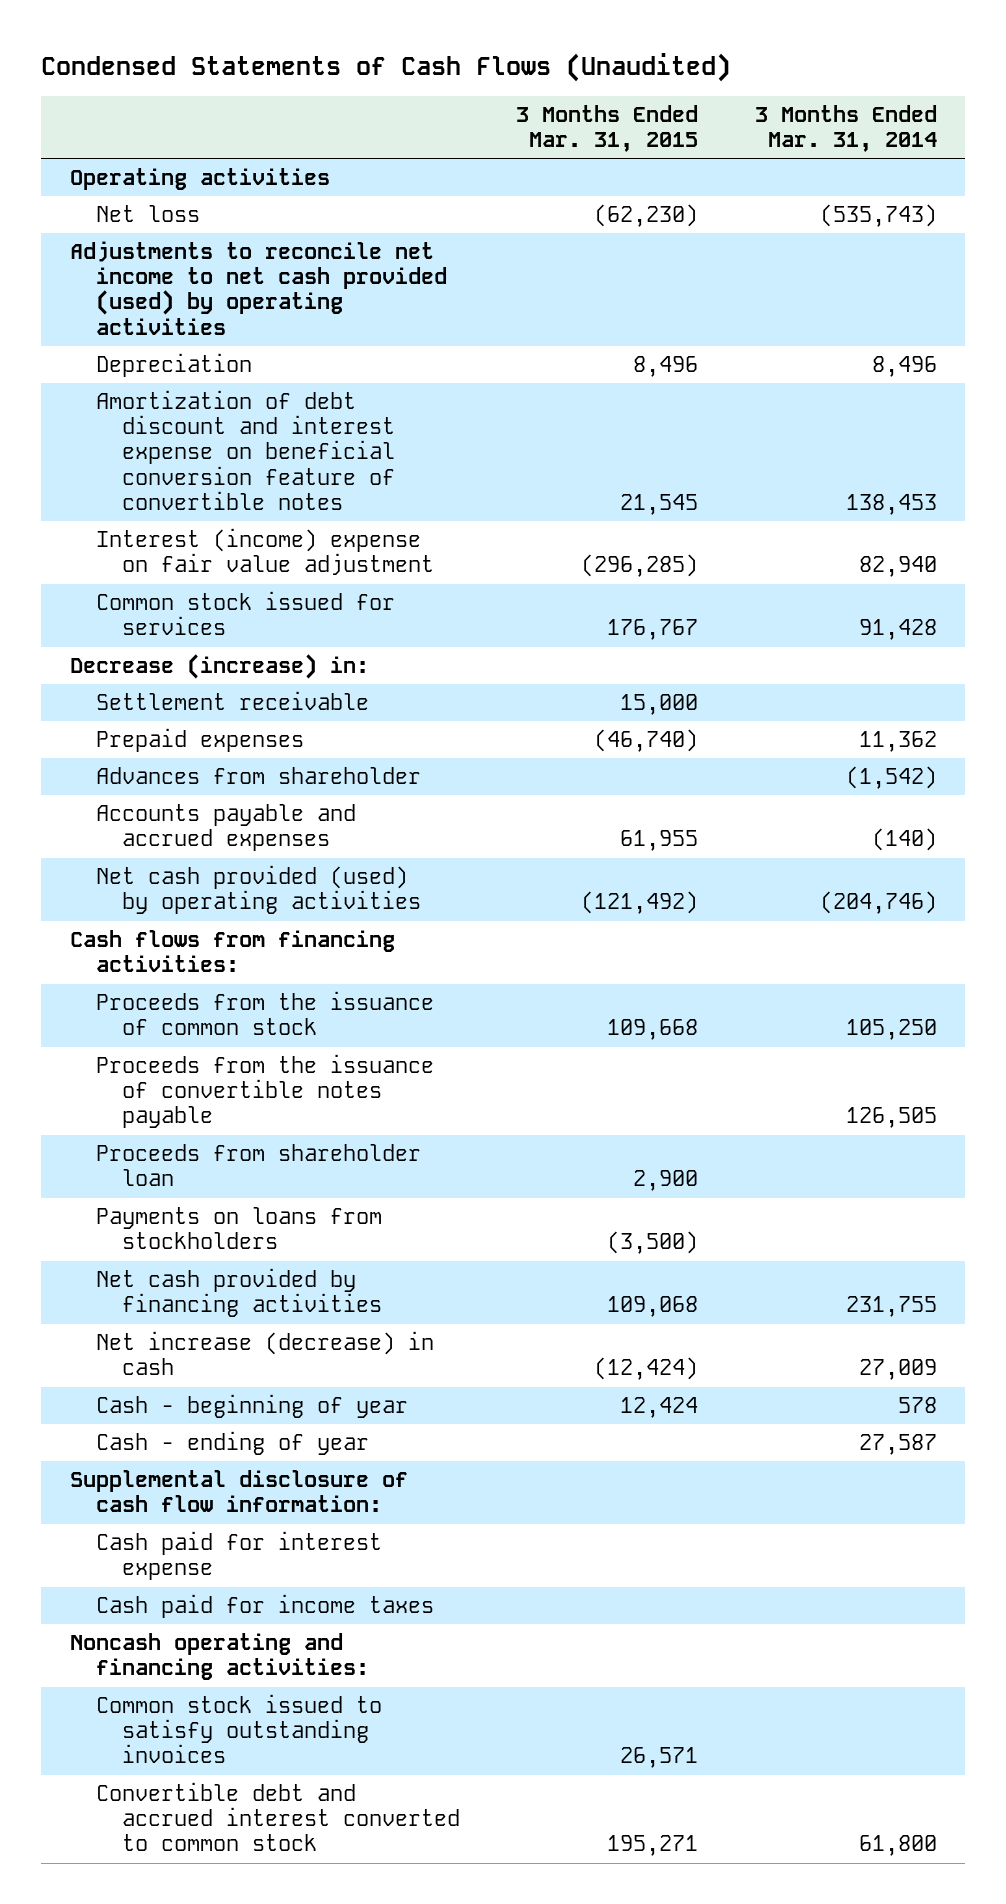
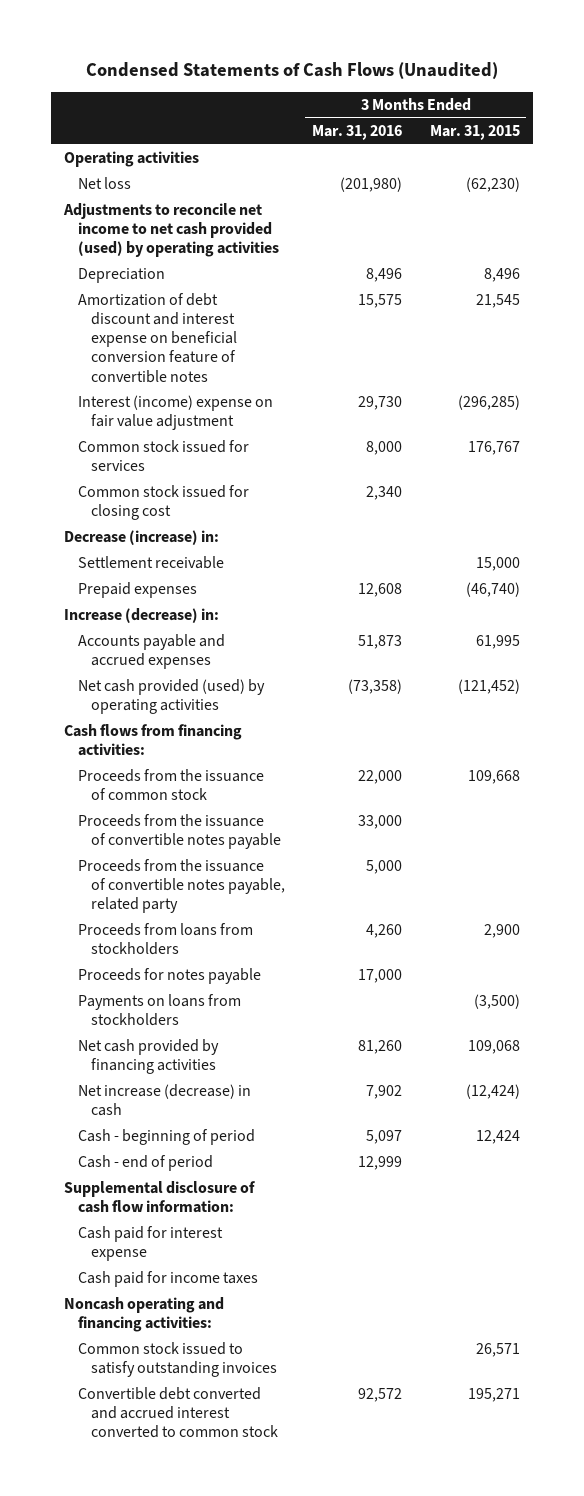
- | 3 Months Ended Mar. 31, 2015 | 3 Months Ended Mar. 31, 2014
+ | 3 Months Ended Mar. 31, 2016 | 3 Months Ended Mar. 31, 2015
+ Common stock issued for closing cost | 2,340 |
- Advances from shareholder | | (1,542)
- Accounts payable and accrued expenses | 61,955 | (140)
- Net cash provided (used) by operating activities | (121,492) | (204,746)
+ Increase (decrease) in:
+ Accounts payable and accrued expenses | 51,873 | 61,995
+ Net cash provided (used) by operating activities | (73,358) | (121,452)
- Proceeds from shareholder loan | 2,900 |
+ Proceeds from the issuance of convertible notes payable, related party | 5,000 |
+ Proceeds from loans from stockholders | 4,260 | 2,900
+ Proceeds for notes payable | 17,000 |
- Cash - beginning of year | 12,424 | 578
- Cash - ending of year | | 27,587
+ Cash - beginning of period | 5,097 | 12,424
+ Cash - end of period | 12,999 |
- Convertible debt and accrued interest converted to common stock | 195,271 | 61,800
+ Convertible debt converted and accrued interest converted to common stock | 92,572 | 195,271

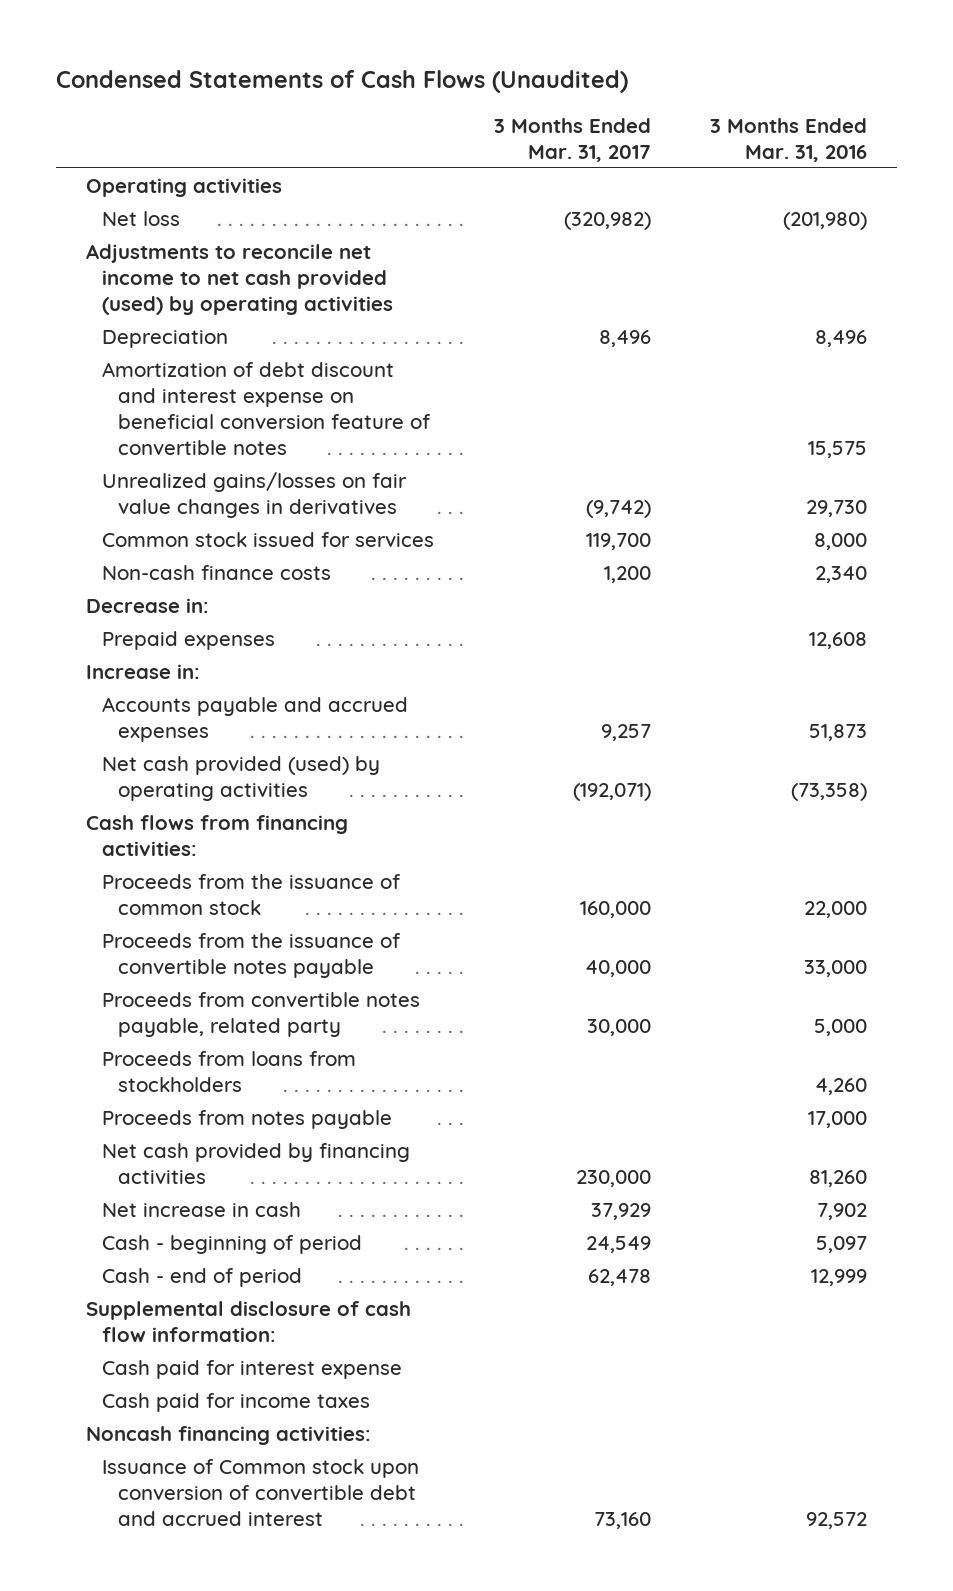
- | 3 Months Ended Mar. 31, 2016 | 3 Months Ended Mar. 31, 2015
+ | 3 Months Ended Mar. 31, 2017 | 3 Months Ended Mar. 31, 2016
- Interest (income) expense on fair value adjustment | 29,730 | (296,285)
+ Unrealized gains/losses on fair value changes in derivatives | (9,742) | 29,730
- Common stock issued for closing cost | 2,340 |
- Decrease (increase) in:
- Settlement receivable | | 15,000
+ Non-cash finance costs | 1,200 | 2,340
+ Decrease in:
- Increase (decrease) in:
+ Increase in:
- Proceeds from the issuance of convertible notes payable, related party | 5,000 |
+ Proceeds from convertible notes payable, related party | 30,000 | 5,000
- Proceeds for notes payable | 17,000 |
- Payments on loans from stockholders | | (3,500)
+ Proceeds from notes payable | | 17,000
- Net increase (decrease) in cash | 7,902 | (12,424)
+ Net increase in cash | 37,929 | 7,902
- Noncash operating and financing activities:
- Common stock issued to satisfy outstanding invoices | | 26,571
- Convertible debt converted and accrued interest converted to common stock | 92,572 | 195,271
+ Noncash financing activities:
+ Issuance of Common stock upon conversion of convertible debt and accrued interest | 73,160 | 92,572

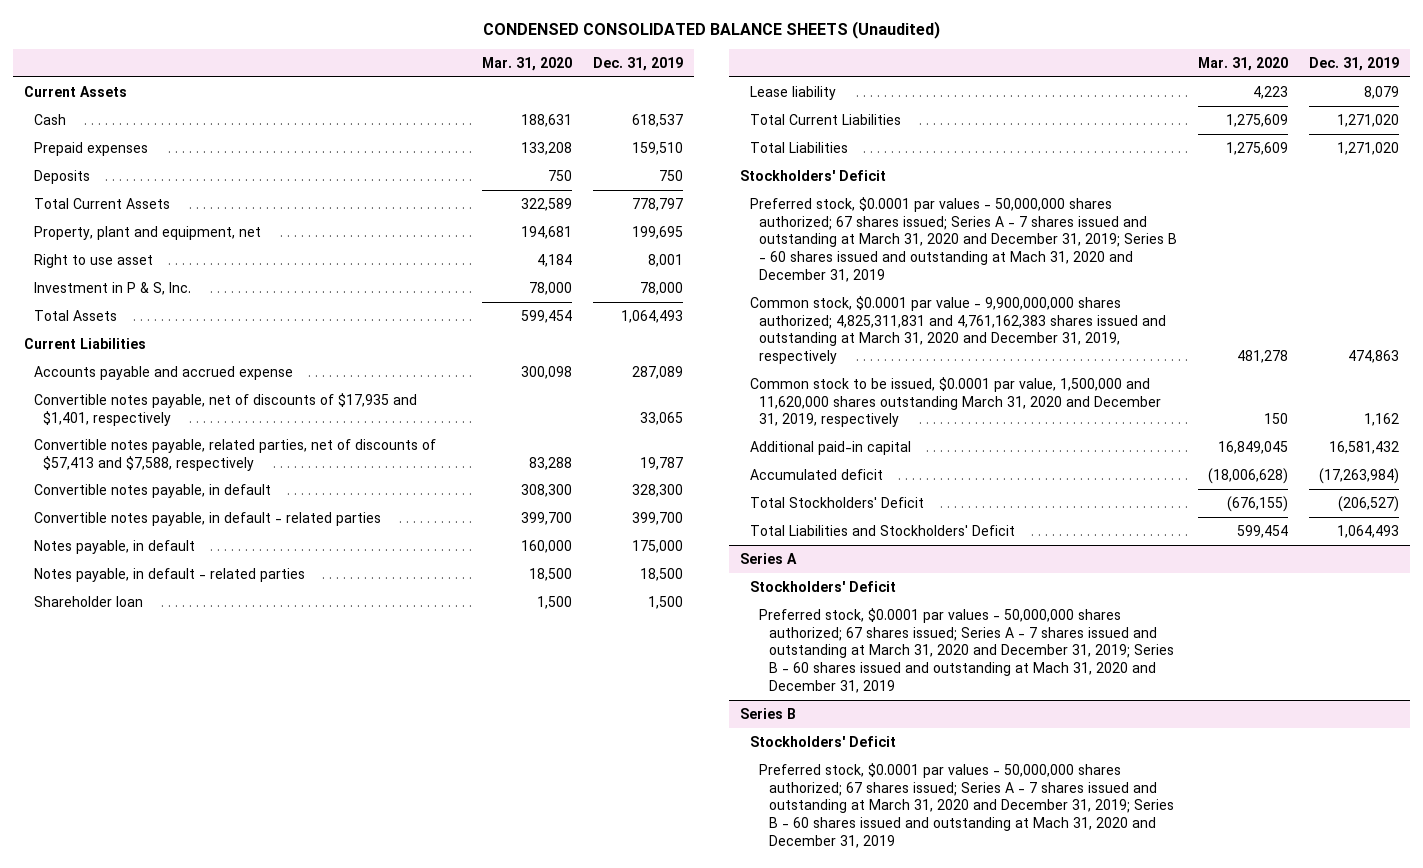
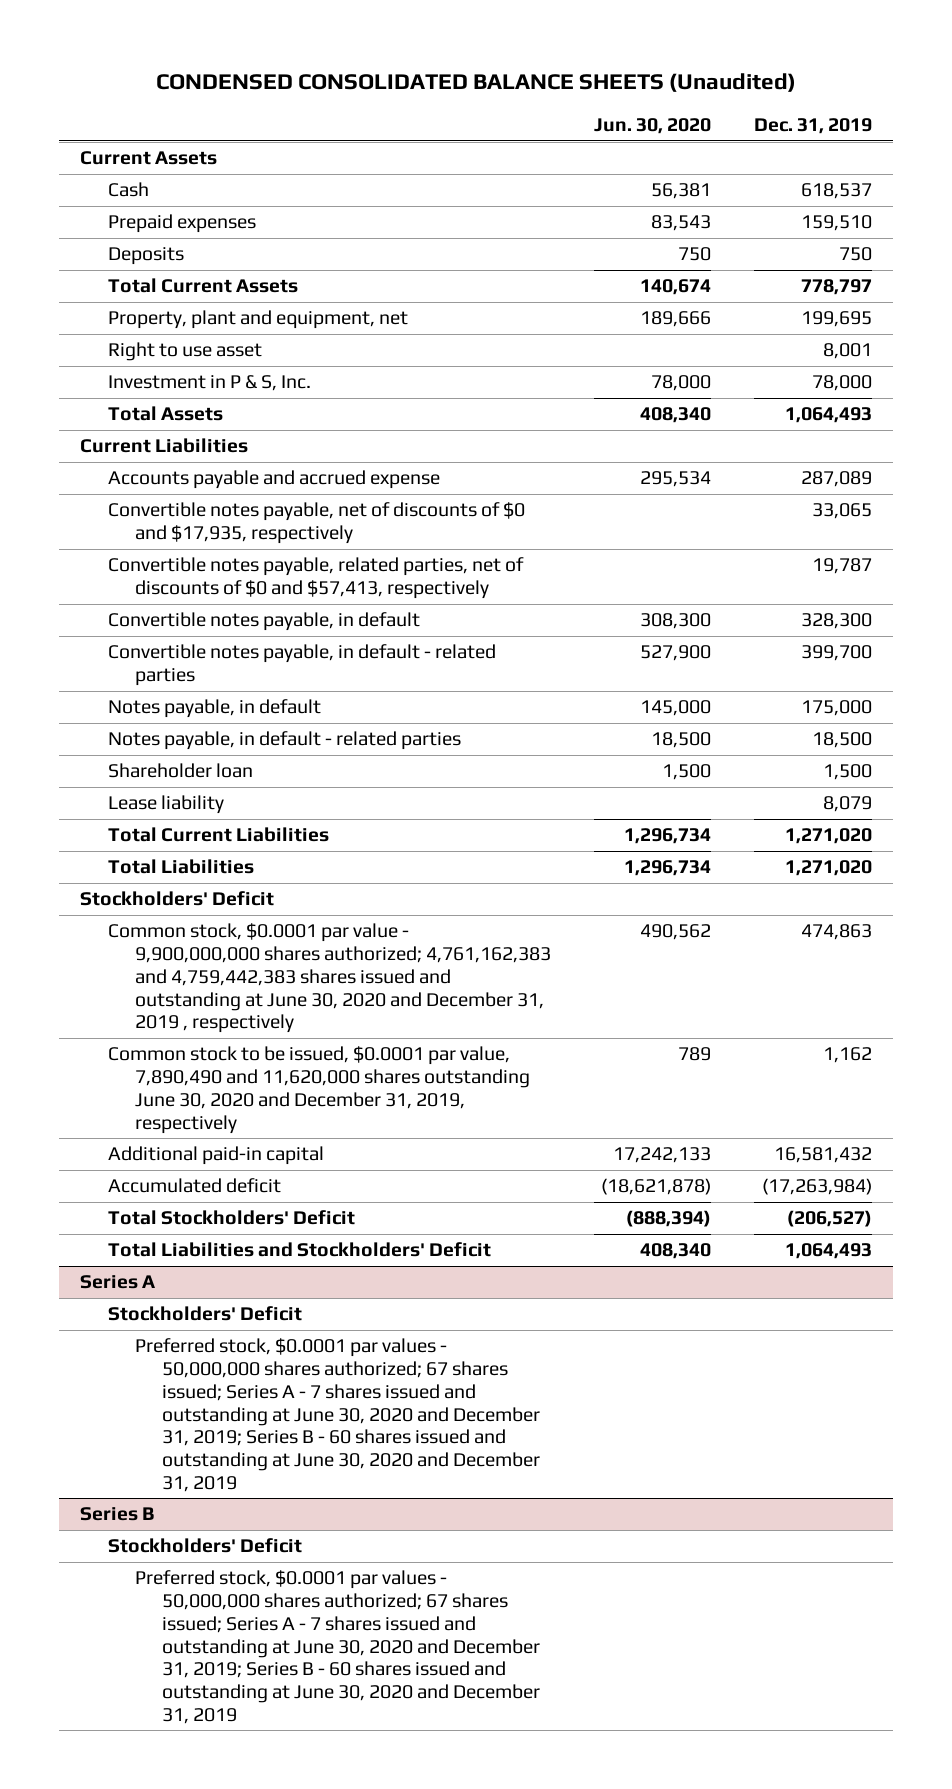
- | Mar. 31, 2020 | Dec. 31, 2019
+ | Jun. 30, 2020 | Dec. 31, 2019
- Convertible notes payable, net of discounts of $17,935 and $1,401, respectively | | 33,065
- Convertible notes payable, related parties, net of discounts of $57,413 and $7,588, respectively | 83,288 | 19,787
+ Convertible notes payable, net of discounts of $0 and $17,935, respectively | | 33,065
+ Convertible notes payable, related parties, net of discounts of $0 and $57,413, respectively | | 19,787
- Preferred stock, $0.0001 par values - 50,000,000 shares authorized; 67 shares issued; Series A - 7 shares issued and outstanding at March 31, 2020 and December 31, 2019; Series B - 60 shares issued and outstanding at Mach 31, 2020 and December 31, 2019
- Common stock, $0.0001 par value - 9,900,000,000 shares authorized; 4,825,311,831 and 4,761,162,383 shares issued and outstanding at March 31, 2020 and December 31, 2019, respectively | 481,278 | 474,863
- Common stock to be issued, $0.0001 par value, 1,500,000 and 11,620,000 shares outstanding March 31, 2020 and December 31, 2019, respectively | 150 | 1,162
+ Common stock, $0.0001 par value - 9,900,000,000 shares authorized; 4,761,162,383 and 4,759,442,383 shares issued and outstanding at June 30, 2020 and December 31, 2019 , respectively | 490,562 | 474,863
+ Common stock to be issued, $0.0001 par value, 7,890,490 and 11,620,000 shares outstanding June 30, 2020 and December 31, 2019, respectively | 789 | 1,162
@ Series A
- Preferred stock, $0.0001 par values - 50,000,000 shares authorized; 67 shares issued; Series A - 7 shares issued and outstanding at March 31, 2020 and December 31, 2019; Series B - 60 shares issued and outstanding at Mach 31, 2020 and December 31, 2019
+ Preferred stock, $0.0001 par values - 50,000,000 shares authorized; 67 shares issued; Series A - 7 shares issued and outstanding at June 30, 2020 and December 31, 2019; Series B - 60 shares issued and outstanding at June 30, 2020 and December 31, 2019
@ Series B
- Preferred stock, $0.0001 par values - 50,000,000 shares authorized; 67 shares issued; Series A - 7 shares issued and outstanding at March 31, 2020 and December 31, 2019; Series B - 60 shares issued and outstanding at Mach 31, 2020 and December 31, 2019
+ Preferred stock, $0.0001 par values - 50,000,000 shares authorized; 67 shares issued; Series A - 7 shares issued and outstanding at June 30, 2020 and December 31, 2019; Series B - 60 shares issued and outstanding at June 30, 2020 and December 31, 2019

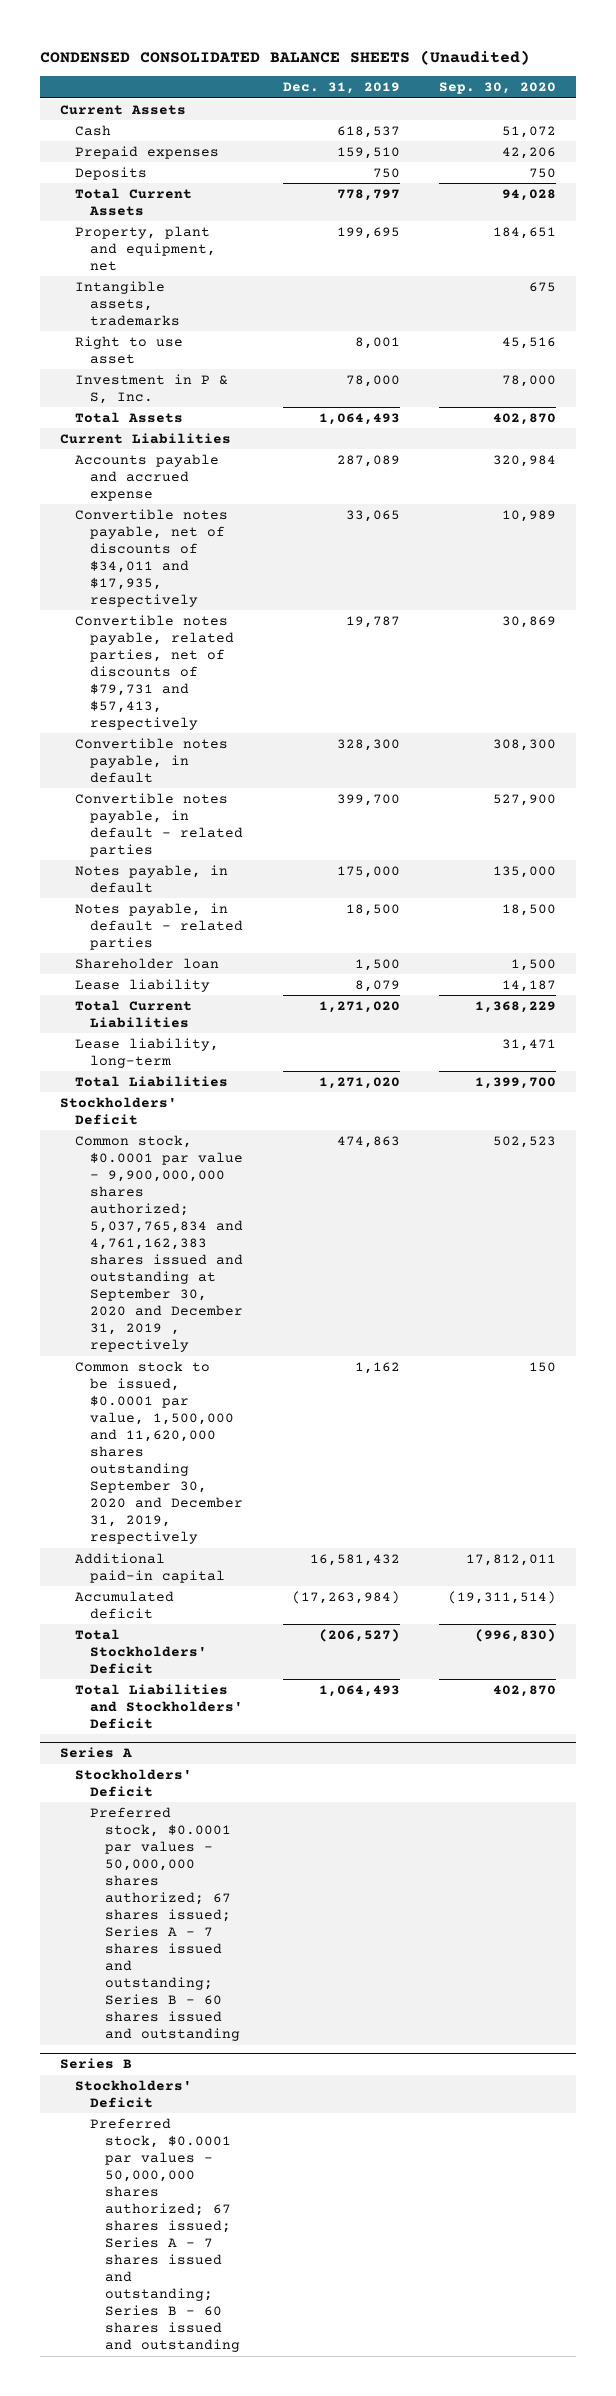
- | Jun. 30, 2020 | Dec. 31, 2019
+ | Dec. 31, 2019 | Sep. 30, 2020
+ Intangible assets, trademarks | | 675
- Convertible notes payable, net of discounts of $0 and $17,935, respectively | | 33,065
- Convertible notes payable, related parties, net of discounts of $0 and $57,413, respectively | | 19,787
+ Convertible notes payable, net of discounts of $34,011 and $17,935, respectively | 33,065 | 10,989
+ Convertible notes payable, related parties, net of discounts of $79,731 and $57,413, respectively | 19,787 | 30,869
+ Lease liability, long-term | | 31,471
- Common stock, $0.0001 par value - 9,900,000,000 shares authorized; 4,761,162,383 and 4,759,442,383 shares issued and outstanding at June 30, 2020 and December 31, 2019 , respectively | 490,562 | 474,863
- Common stock to be issued, $0.0001 par value, 7,890,490 and 11,620,000 shares outstanding June 30, 2020 and December 31, 2019, respectively | 789 | 1,162
+ Common stock, $0.0001 par value - 9,900,000,000 shares authorized; 5,037,765,834 and 4,761,162,383 shares issued and outstanding at September 30, 2020 and December 31, 2019 , repectively | 474,863 | 502,523
+ Common stock to be issued, $0.0001 par value, 1,500,000 and 11,620,000 shares outstanding September 30, 2020 and December 31, 2019, respectively | 1,162 | 150
@ Series A
- Preferred stock, $0.0001 par values - 50,000,000 shares authorized; 67 shares issued; Series A - 7 shares issued and outstanding at June 30, 2020 and December 31, 2019; Series B - 60 shares issued and outstanding at June 30, 2020 and December 31, 2019
+ Preferred stock, $0.0001 par values - 50,000,000 shares authorized; 67 shares issued; Series A - 7 shares issued and outstanding; Series B - 60 shares issued and outstanding
@ Series B
- Preferred stock, $0.0001 par values - 50,000,000 shares authorized; 67 shares issued; Series A - 7 shares issued and outstanding at June 30, 2020 and December 31, 2019; Series B - 60 shares issued and outstanding at June 30, 2020 and December 31, 2019
+ Preferred stock, $0.0001 par values - 50,000,000 shares authorized; 67 shares issued; Series A - 7 shares issued and outstanding; Series B - 60 shares issued and outstanding

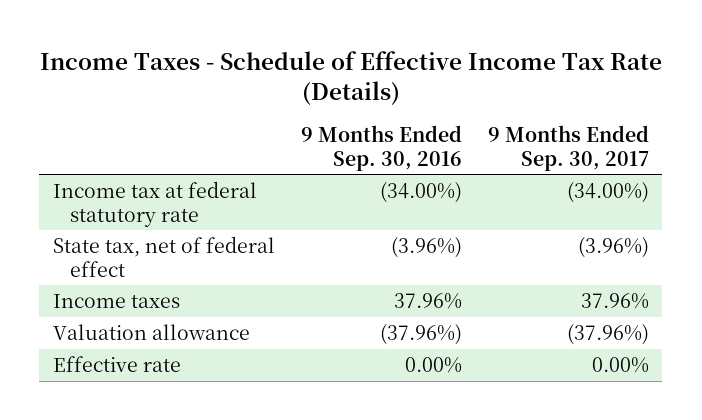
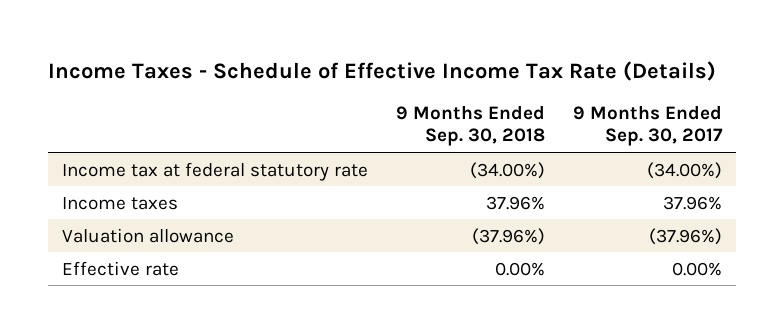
- | 9 Months Ended Sep. 30, 2016 | 9 Months Ended Sep. 30, 2017
+ | 9 Months Ended Sep. 30, 2018 | 9 Months Ended Sep. 30, 2017
- State tax, net of federal effect | (3.96%) | (3.96%)

